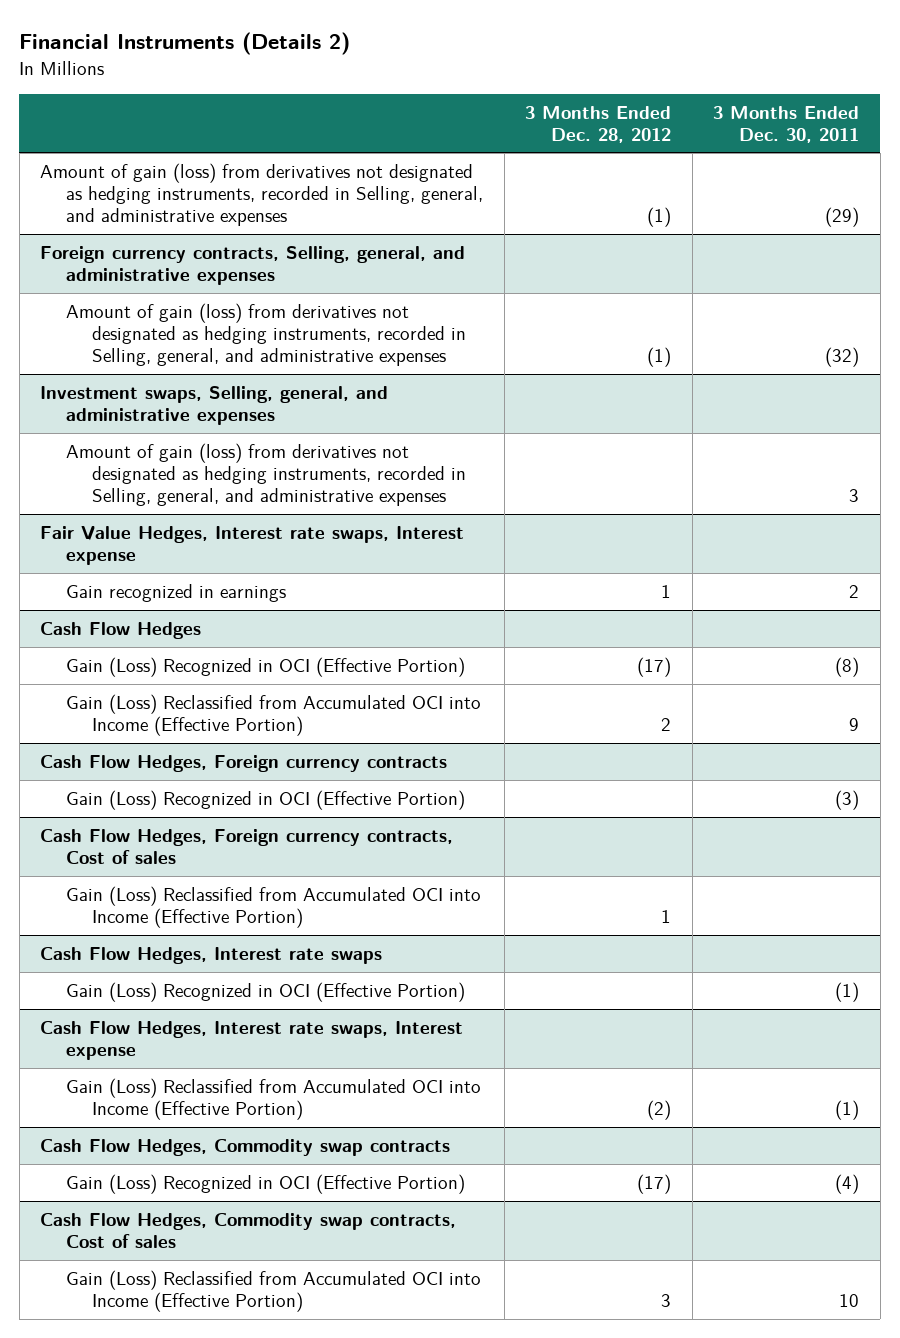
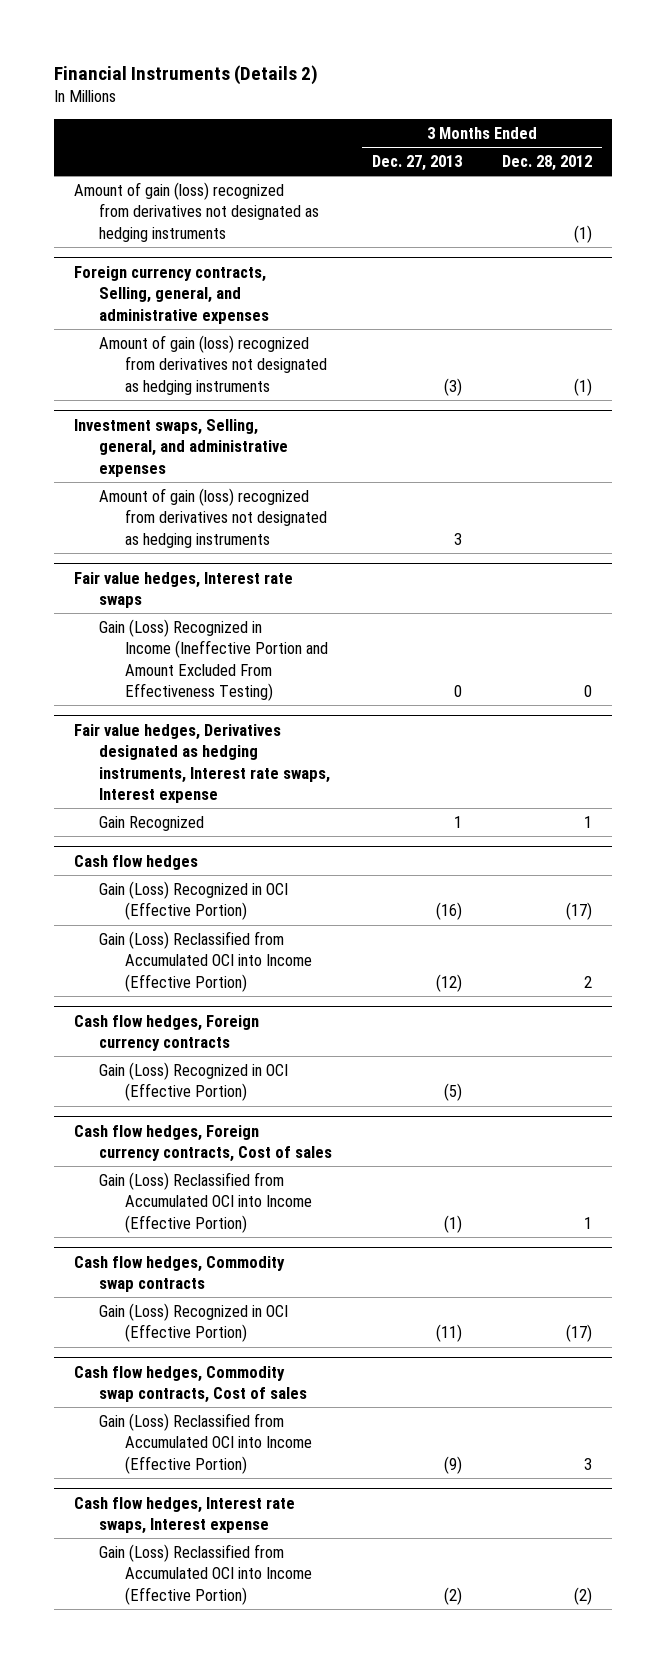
- | 3 Months Ended Dec. 28, 2012 | 3 Months Ended Dec. 30, 2011
+ | 3 Months Ended Dec. 27, 2013 | 3 Months Ended Dec. 28, 2012
- Amount of gain (loss) from derivatives not designated as hedging instruments, recorded in Selling, general, and administrative expenses | (1) | (29)
+ Amount of gain (loss) recognized from derivatives not designated as hedging instruments | | (1)
@ Foreign currency contracts, Selling, general, and administrative expenses
- Amount of gain (loss) from derivatives not designated as hedging instruments, recorded in Selling, general, and administrative expenses | (1) | (32)
+ Amount of gain (loss) recognized from derivatives not designated as hedging instruments | (3) | (1)
@ Investment swaps, Selling, general, and administrative expenses
- Amount of gain (loss) from derivatives not designated as hedging instruments, recorded in Selling, general, and administrative expenses | | 3
- Fair Value Hedges, Interest rate swaps, Interest expense
- Gain recognized in earnings | 1 | 2
- Cash Flow Hedges
@ Investment swaps, Selling, general, and administrative expenses
+ Amount of gain (loss) recognized from derivatives not designated as hedging instruments | 3 |
+ Fair value hedges, Interest rate swaps
+ Gain (Loss) Recognized in Income (Ineffective Portion and Amount Excluded From Effectiveness Testing) | 0 | 0
+ Fair value hedges, Derivatives designated as hedging instruments, Interest rate swaps, Interest expense
+ Gain Recognized | 1 | 1
+ Cash flow hedges
- Cash Flow Hedges, Foreign currency contracts
+ Cash flow hedges, Foreign currency contracts
- Cash Flow Hedges, Foreign currency contracts, Cost of sales
+ Cash flow hedges, Foreign currency contracts, Cost of sales
- Cash Flow Hedges, Interest rate swaps
- Gain (Loss) Recognized in OCI (Effective Portion) | | (1)
- Cash Flow Hedges, Interest rate swaps, Interest expense
- Gain (Loss) Reclassified from Accumulated OCI into Income (Effective Portion) | (2) | (1)
- Cash Flow Hedges, Commodity swap contracts
+ Cash flow hedges, Commodity swap contracts
- Cash Flow Hedges, Commodity swap contracts, Cost of sales
+ Cash flow hedges, Commodity swap contracts, Cost of sales
+ Cash flow hedges, Interest rate swaps, Interest expense
+ Gain (Loss) Reclassified from Accumulated OCI into Income (Effective Portion) | (2) | (2)

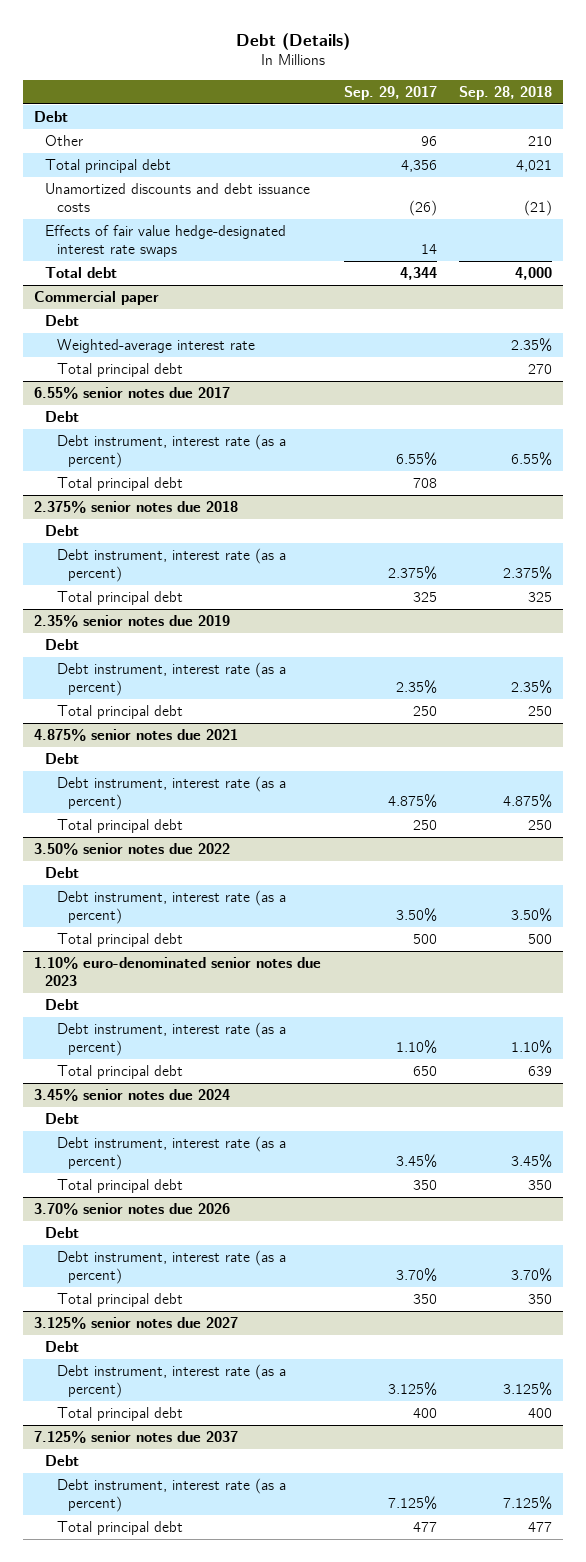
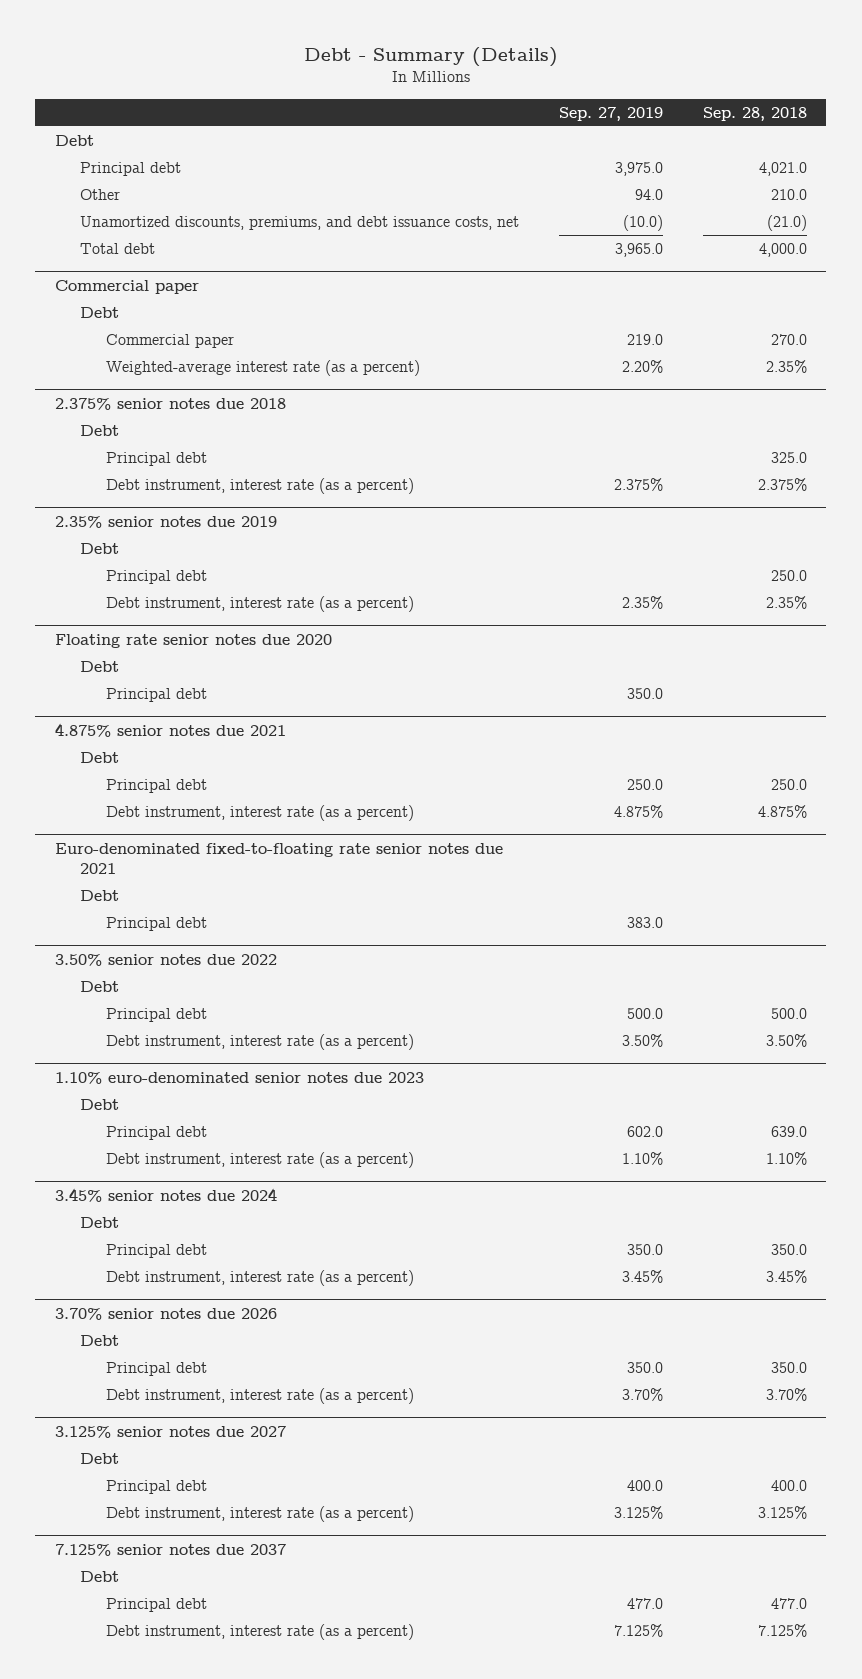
- Debt (Details)
+ Debt - Summary (Details)
- | Sep. 29, 2017 | Sep. 28, 2018
+ | Sep. 27, 2019 | Sep. 28, 2018
- Other | 96 | 210
- Total principal debt | 4,356 | 4,021
- Unamortized discounts and debt issuance costs | (26) | (21)
- Effects of fair value hedge-designated interest rate swaps | 14 |
- Total debt | 4,344 | 4,000
+ Principal debt | 3,975.0 | 4,021.0
+ Other | 94.0 | 210.0
+ Unamortized discounts, premiums, and debt issuance costs, net | (10.0) | (21.0)
+ Total debt | 3,965.0 | 4,000.0
@ Commercial paper
- Weighted-average interest rate | | 2.35%
- Total principal debt | | 270
- 6.55% senior notes due 2017
- Debt
- Debt instrument, interest rate (as a percent) | 6.55% | 6.55%
- Total principal debt | 708 |
@ Commercial paper
+ Commercial paper | 219.0 | 270.0
+ Weighted-average interest rate (as a percent) | 2.20% | 2.35%
@ 2.375% senior notes due 2018
+ Principal debt | | 325.0
- Total principal debt | 325 | 325
@ 2.35% senior notes due 2019
+ Principal debt | | 250.0
- Total principal debt | 250 | 250
+ Floating rate senior notes due 2020
+ Debt
+ Principal debt | 350.0 |
@ 4.875% senior notes due 2021
+ Principal debt | 250.0 | 250.0
- Total principal debt | 250 | 250
+ Euro-denominated fixed-to-floating rate senior notes due 2021
+ Debt
+ Principal debt | 383.0 |
@ 3.50% senior notes due 2022
+ Principal debt | 500.0 | 500.0
- Total principal debt | 500 | 500
@ 1.10% euro-denominated senior notes due 2023
+ Principal debt | 602.0 | 639.0
- Total principal debt | 650 | 639
@ 3.45% senior notes due 2024
+ Principal debt | 350.0 | 350.0
- Total principal debt | 350 | 350
@ 3.70% senior notes due 2026
+ Principal debt | 350.0 | 350.0
- Total principal debt | 350 | 350
@ 3.125% senior notes due 2027
+ Principal debt | 400.0 | 400.0
- Total principal debt | 400 | 400
@ 7.125% senior notes due 2037
+ Principal debt | 477.0 | 477.0
- Total principal debt | 477 | 477

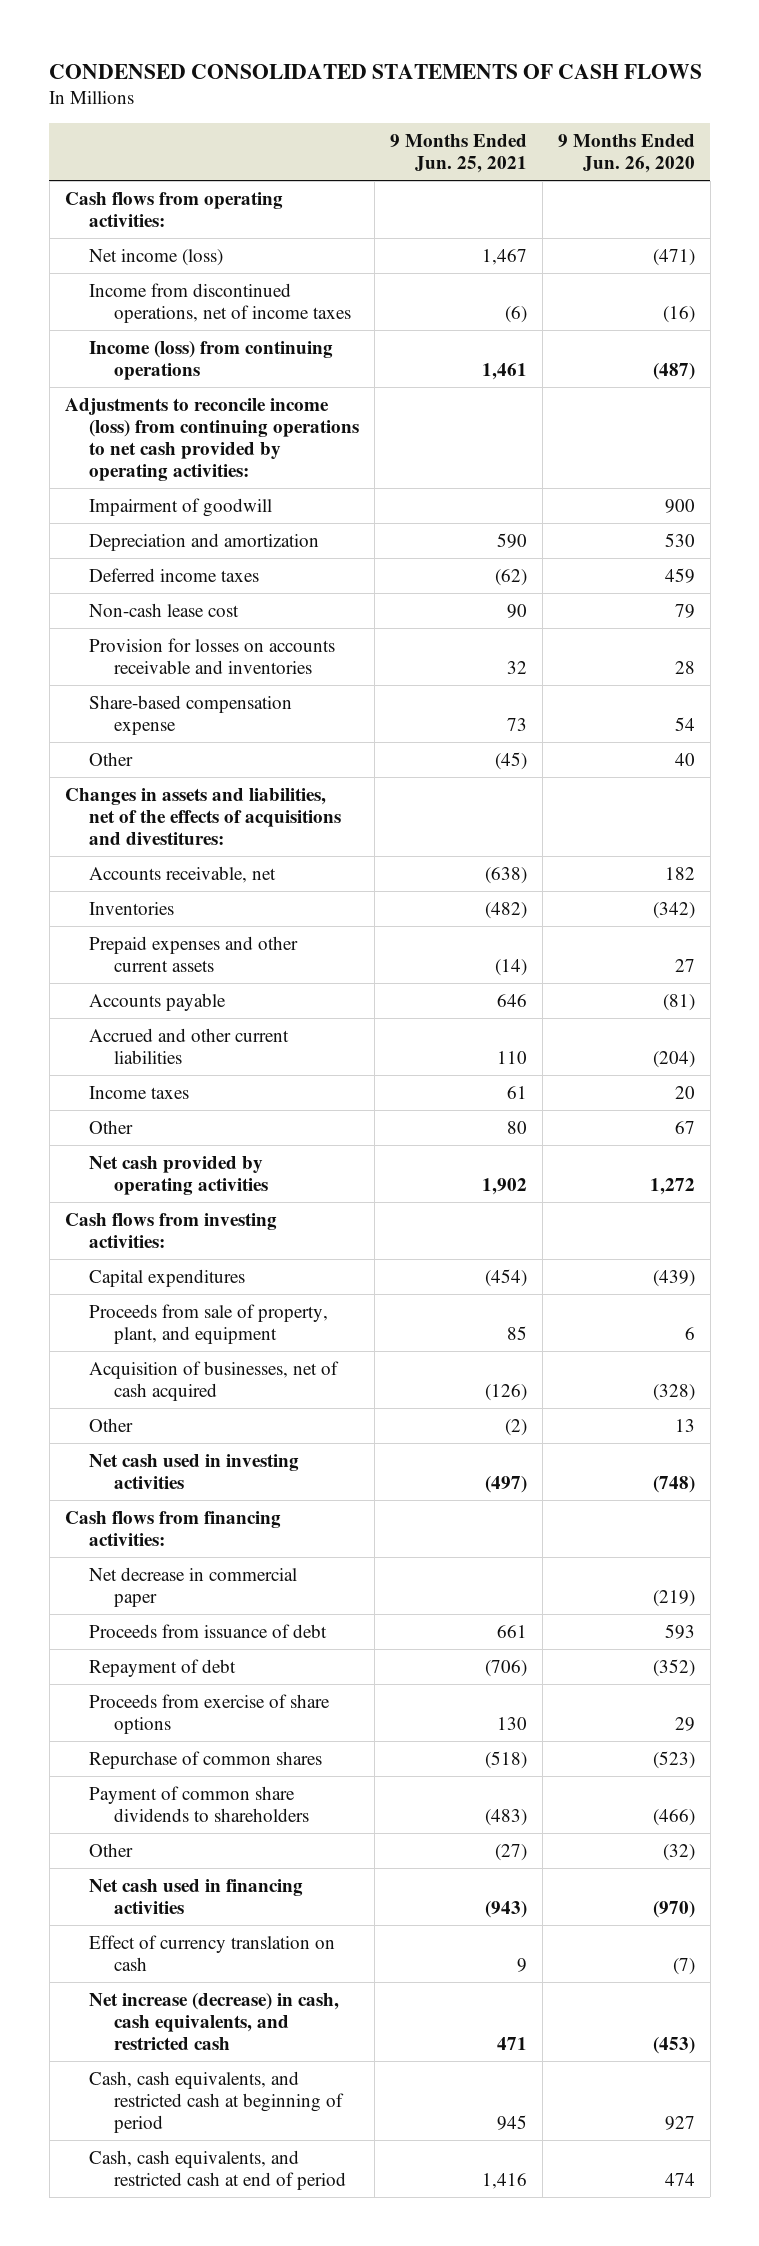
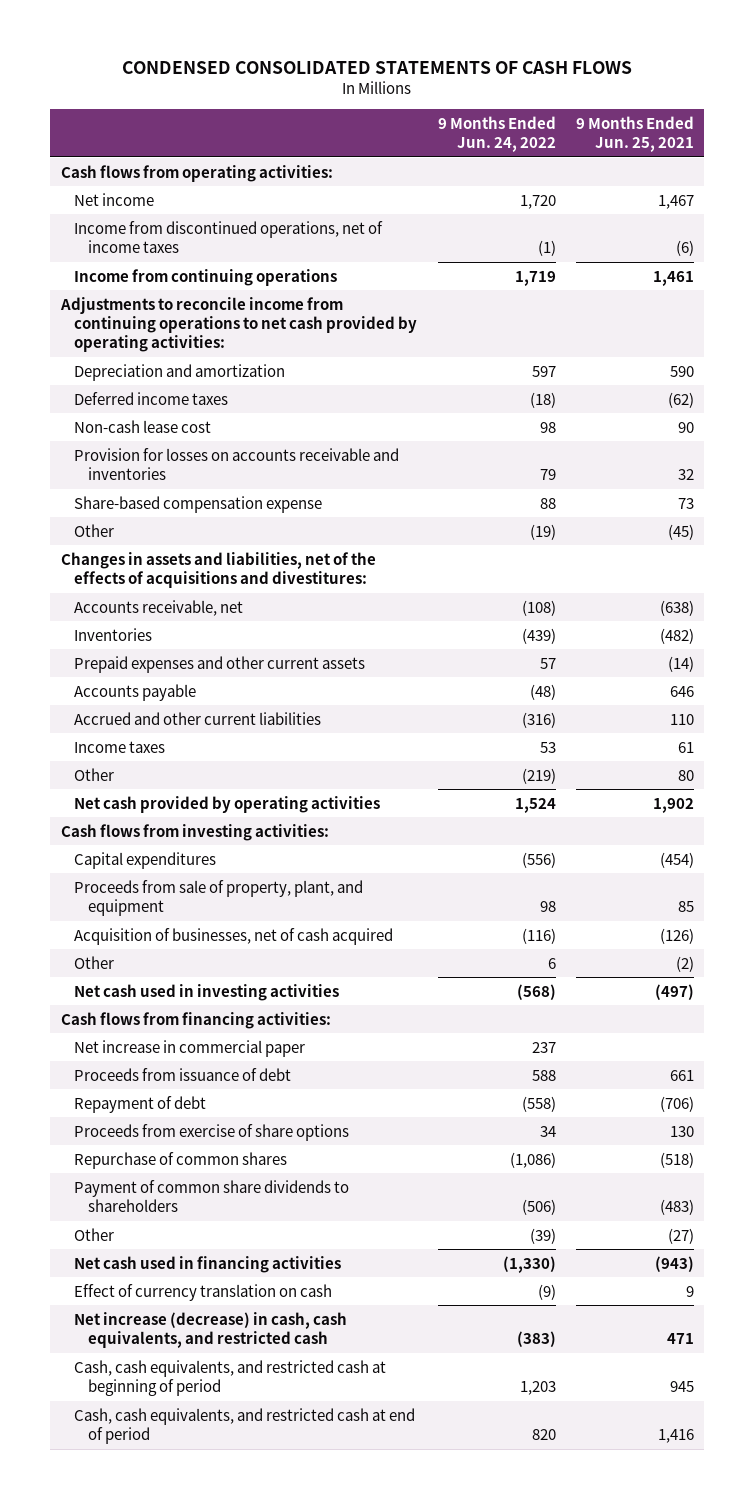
- | 9 Months Ended Jun. 25, 2021 | 9 Months Ended Jun. 26, 2020
+ | 9 Months Ended Jun. 24, 2022 | 9 Months Ended Jun. 25, 2021
- Net income (loss) | 1,467 | (471)
+ Net income | 1,720 | 1,467
- Income (loss) from continuing operations | 1,461 | (487)
- Adjustments to reconcile income (loss) from continuing operations to net cash provided by operating activities:
- Impairment of goodwill | | 900
+ Income from continuing operations | 1,719 | 1,461
+ Adjustments to reconcile income from continuing operations to net cash provided by operating activities:
- Net decrease in commercial paper | | (219)
+ Net increase in commercial paper | 237 |

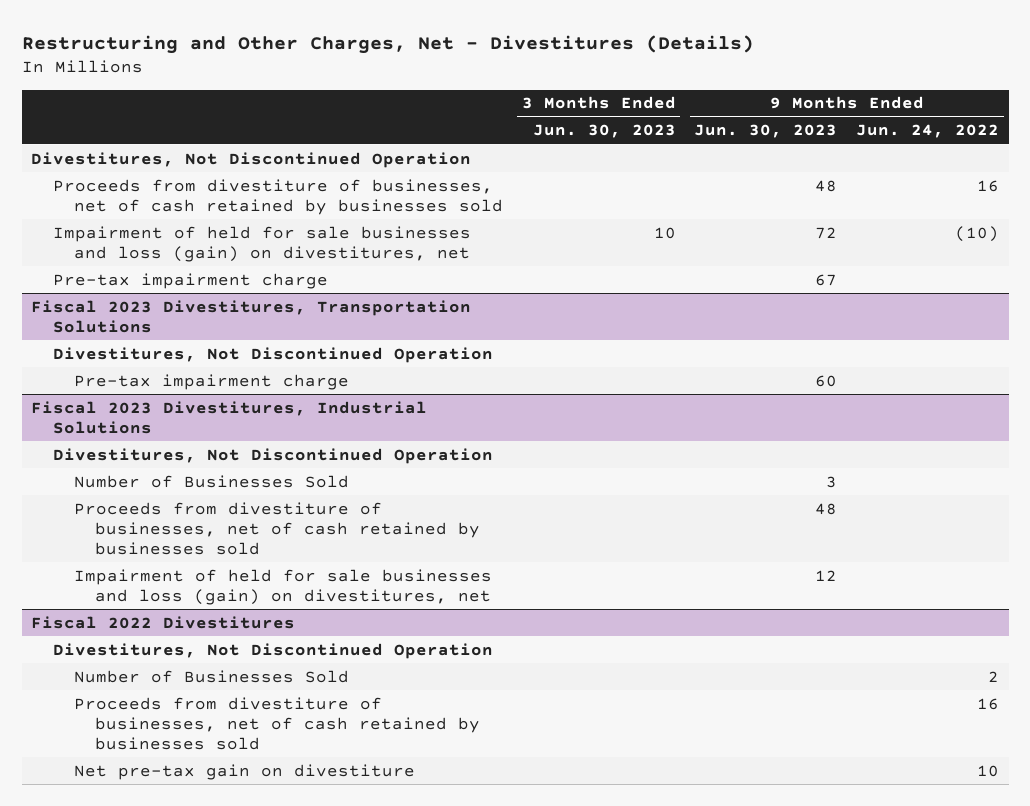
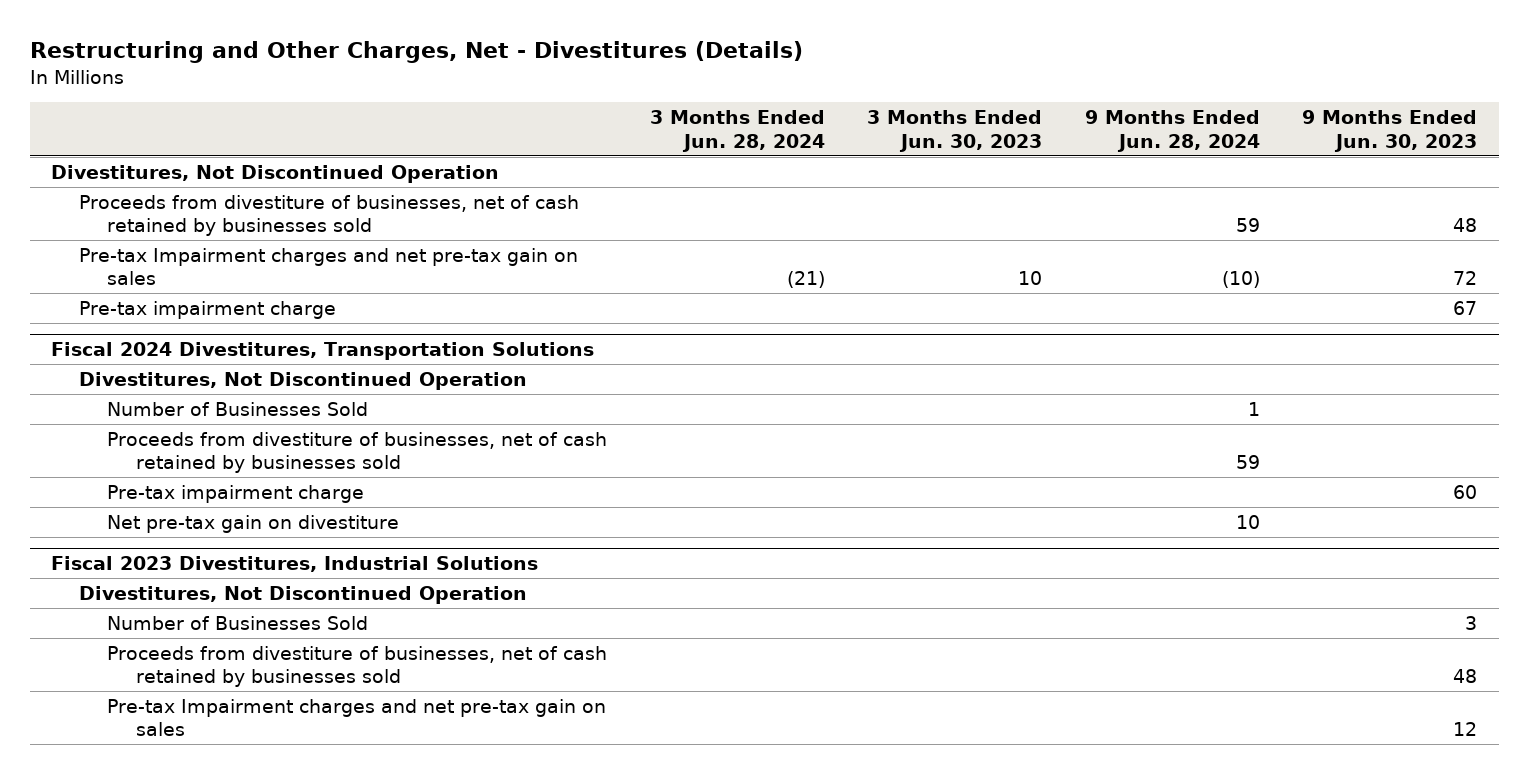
- | 3 Months Ended Jun. 30, 2023 | 9 Months Ended Jun. 30, 2023 | 9 Months Ended Jun. 24, 2022
+ | 3 Months Ended Jun. 28, 2024 | 3 Months Ended Jun. 30, 2023 | 9 Months Ended Jun. 28, 2024 | 9 Months Ended Jun. 30, 2023
- Impairment of held for sale businesses and loss (gain) on divestitures, net | 10 | 72 | (10)
+ Pre-tax Impairment charges and net pre-tax gain on sales | (21) | 10 | (10) | 72
- Fiscal 2023 Divestitures, Transportation Solutions
+ Fiscal 2024 Divestitures, Transportation Solutions
+ Number of Businesses Sold | | | 1 |
+ Proceeds from divestiture of businesses, net of cash retained by businesses sold | | | 59 |
+ Net pre-tax gain on divestiture | | | 10 |
@ Fiscal 2023 Divestitures, Industrial Solutions
- Impairment of held for sale businesses and loss (gain) on divestitures, net | | 12 |
- Fiscal 2022 Divestitures
- Divestitures, Not Discontinued Operation
- Number of Businesses Sold | | | 2
- Proceeds from divestiture of businesses, net of cash retained by businesses sold | | | 16
- Net pre-tax gain on divestiture | | | 10
@ Fiscal 2023 Divestitures, Industrial Solutions
+ Pre-tax Impairment charges and net pre-tax gain on sales | | | | 12

